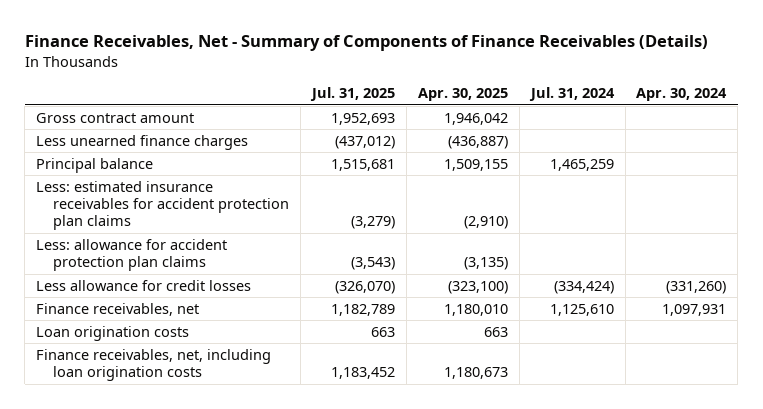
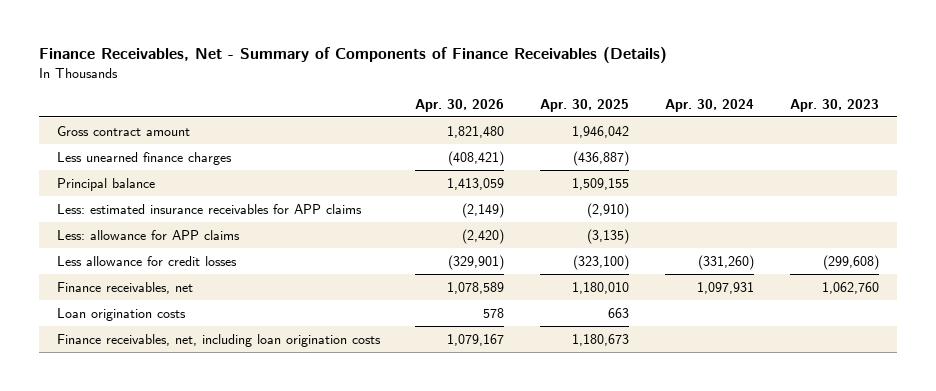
- | Jul. 31, 2025 | Apr. 30, 2025 | Jul. 31, 2024 | Apr. 30, 2024
+ | Apr. 30, 2026 | Apr. 30, 2025 | Apr. 30, 2024 | Apr. 30, 2023
- Less: estimated insurance receivables for accident protection plan claims | (3,279) | (2,910) | |
- Less: allowance for accident protection plan claims | (3,543) | (3,135) | |
+ Less: estimated insurance receivables for APP claims | (2,149) | (2,910) | |
+ Less: allowance for APP claims | (2,420) | (3,135) | |

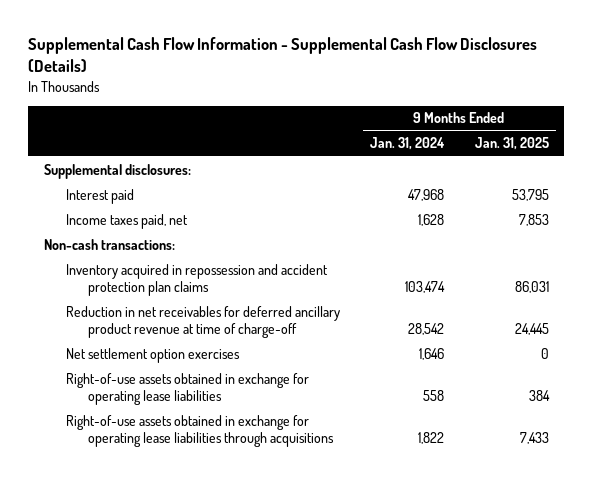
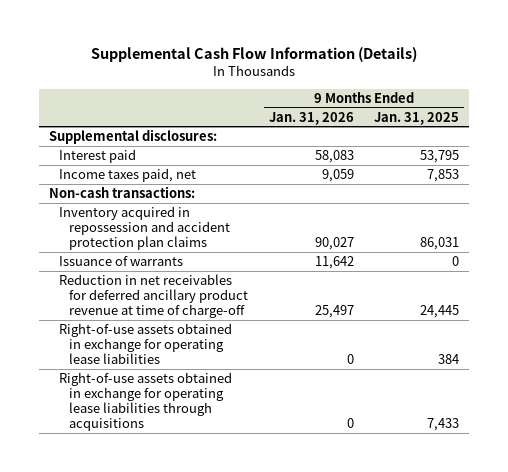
- Supplemental Cash Flow Information - Supplemental Cash Flow Disclosures (Details)
+ Supplemental Cash Flow Information (Details)
- | 9 Months Ended Jan. 31, 2024 | 9 Months Ended Jan. 31, 2025
+ | 9 Months Ended Jan. 31, 2026 | 9 Months Ended Jan. 31, 2025
+ Issuance of warrants | 11,642 | 0
- Net settlement option exercises | 1,646 | 0

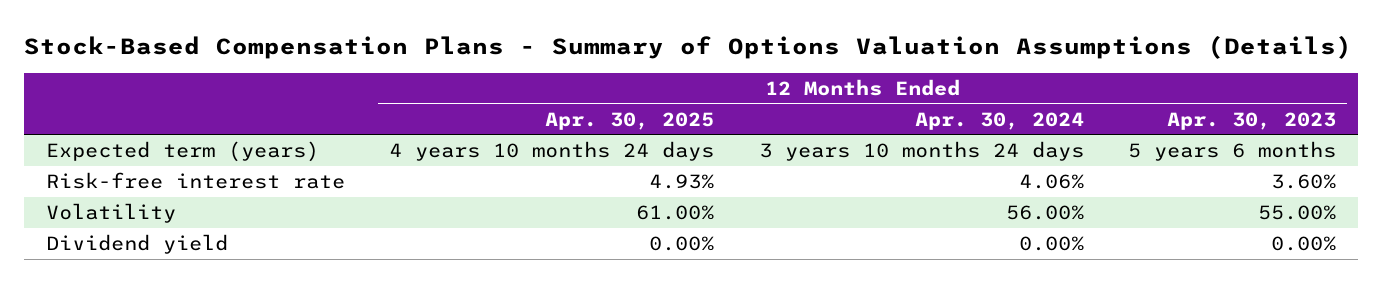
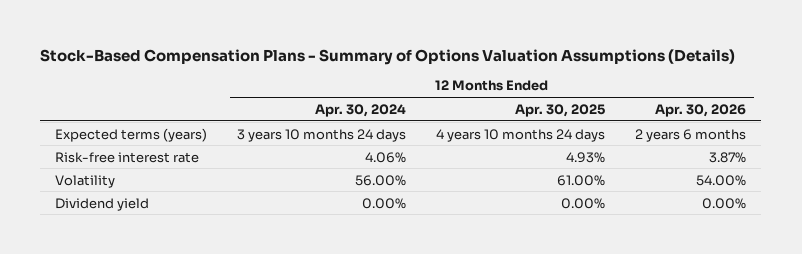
- | 12 Months Ended Apr. 30, 2025 | 12 Months Ended Apr. 30, 2024 | 12 Months Ended Apr. 30, 2023
+ | 12 Months Ended Apr. 30, 2024 | 12 Months Ended Apr. 30, 2025 | 12 Months Ended Apr. 30, 2026
- Expected term (years) | 4 years 10 months 24 days | 3 years 10 months 24 days | 5 years 6 months
+ Expected terms (years) | 3 years 10 months 24 days | 4 years 10 months 24 days | 2 years 6 months

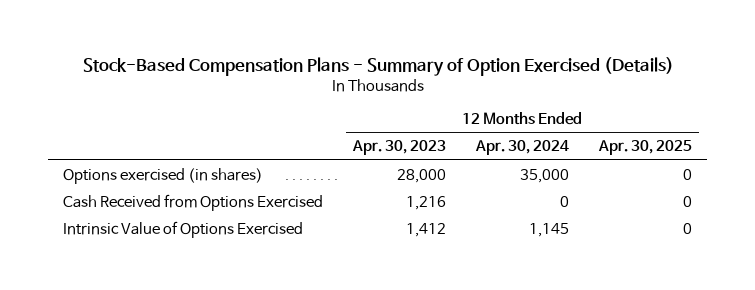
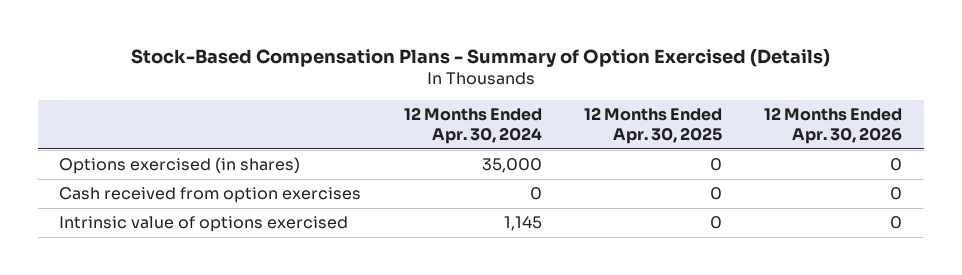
- | 12 Months Ended Apr. 30, 2023 | 12 Months Ended Apr. 30, 2024 | 12 Months Ended Apr. 30, 2025
+ | 12 Months Ended Apr. 30, 2024 | 12 Months Ended Apr. 30, 2025 | 12 Months Ended Apr. 30, 2026
- Cash Received from Options Exercised | 1,216 | 0 | 0
- Intrinsic Value of Options Exercised | 1,412 | 1,145 | 0
+ Cash received from option exercises | 0 | 0 | 0
+ Intrinsic value of options exercised | 1,145 | 0 | 0

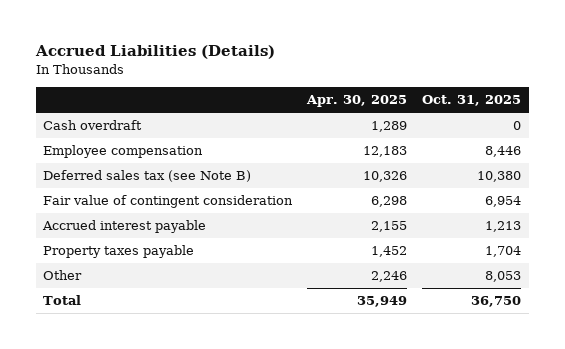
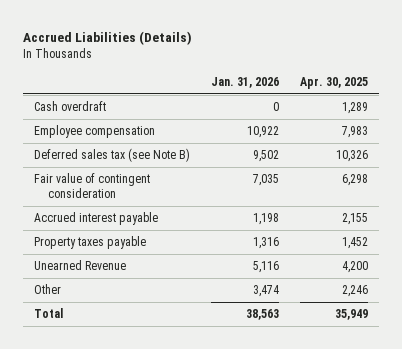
- | Apr. 30, 2025 | Oct. 31, 2025
+ | Jan. 31, 2026 | Apr. 30, 2025
- Employee compensation | 12,183 | 8,446
+ Employee compensation | 10,922 | 7,983
+ Unearned Revenue | 5,116 | 4,200

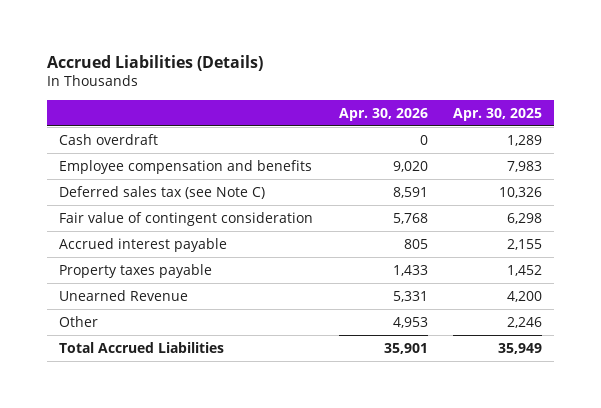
- | Jan. 31, 2026 | Apr. 30, 2025
+ | Apr. 30, 2026 | Apr. 30, 2025
- Employee compensation | 10,922 | 7,983
- Deferred sales tax (see Note B) | 9,502 | 10,326
+ Employee compensation and benefits | 9,020 | 7,983
+ Deferred sales tax (see Note C) | 8,591 | 10,326
- Total | 38,563 | 35,949
+ Total Accrued Liabilities | 35,901 | 35,949

